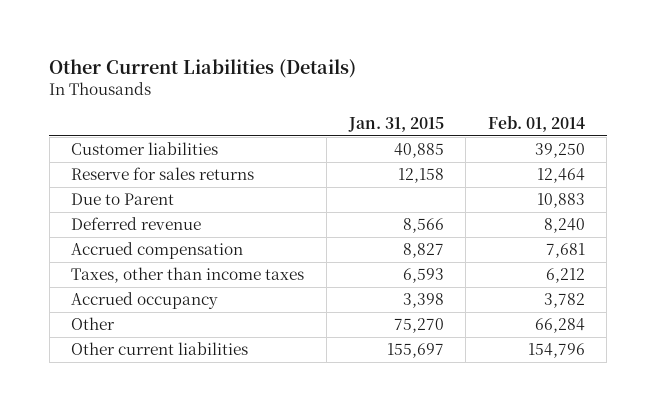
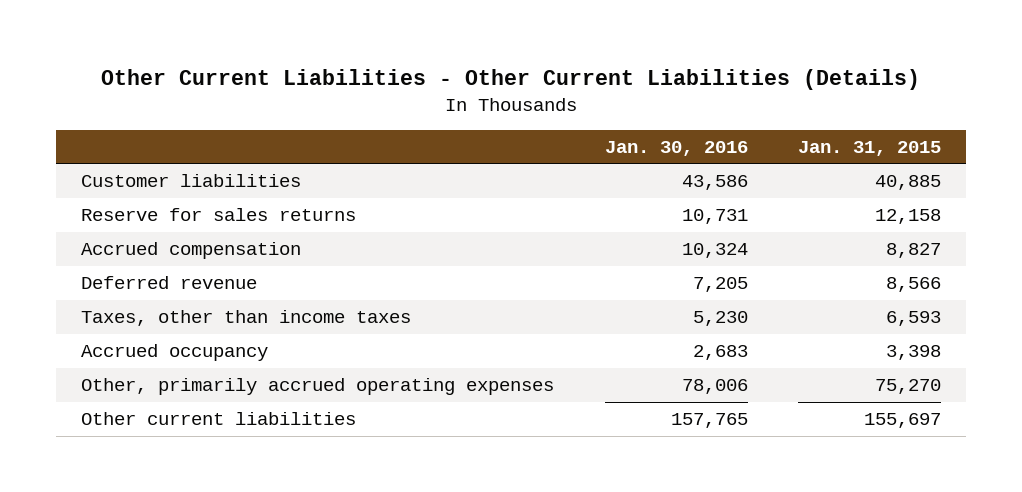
- Other Current Liabilities (Details)
+ Other Current Liabilities - Other Current Liabilities (Details)
- | Jan. 31, 2015 | Feb. 01, 2014
+ | Jan. 30, 2016 | Jan. 31, 2015
- Due to Parent | | 10,883
moved down: Deferred revenue | 7,205 | 8,566
- Other | 75,270 | 66,284
+ Other, primarily accrued operating expenses | 78,006 | 75,270

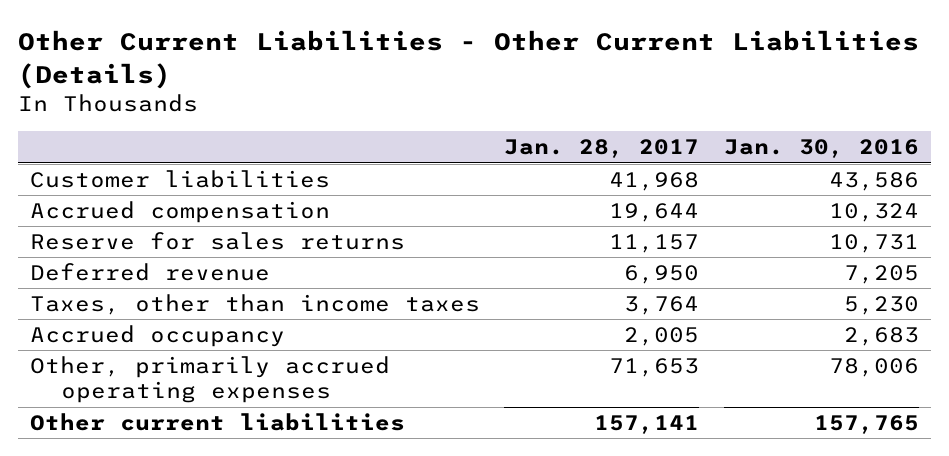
- | Jan. 30, 2016 | Jan. 31, 2015
+ | Jan. 28, 2017 | Jan. 30, 2016
moved down: Reserve for sales returns | 11,157 | 10,731

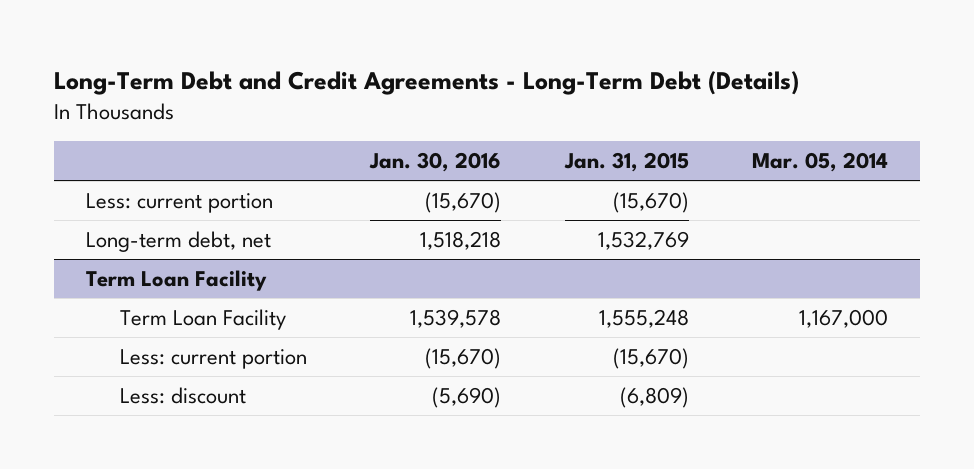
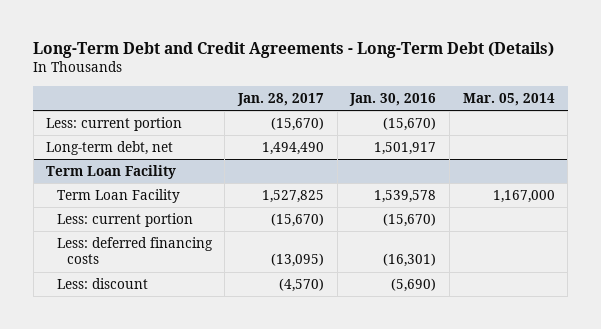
- | Jan. 30, 2016 | Jan. 31, 2015 | Mar. 05, 2014
+ | Jan. 28, 2017 | Jan. 30, 2016 | Mar. 05, 2014
- Long-term debt, net | 1,518,218 | 1,532,769 |
+ Long-term debt, net | 1,494,490 | 1,501,917 |
@ Term Loan Facility
+ Less: deferred financing costs | (13,095) | (16,301) |

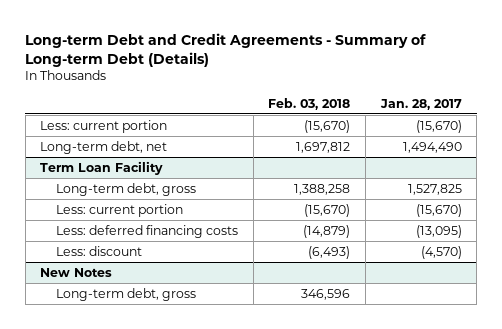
- Long-Term Debt and Credit Agreements - Long-Term Debt (Details)
+ Long-term Debt and Credit Agreements - Summary of Long-term Debt (Details)
- | Jan. 28, 2017 | Jan. 30, 2016 | Mar. 05, 2014
+ | Feb. 03, 2018 | Jan. 28, 2017
@ Term Loan Facility
- Term Loan Facility | 1,527,825 | 1,539,578 | 1,167,000
+ Long-term debt, gross | 1,388,258 | 1,527,825
+ New Notes
+ Long-term debt, gross | 346,596 |

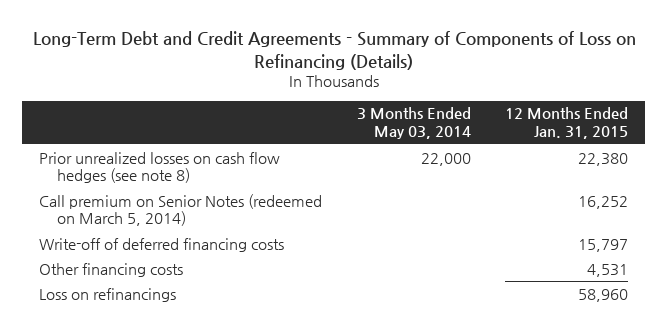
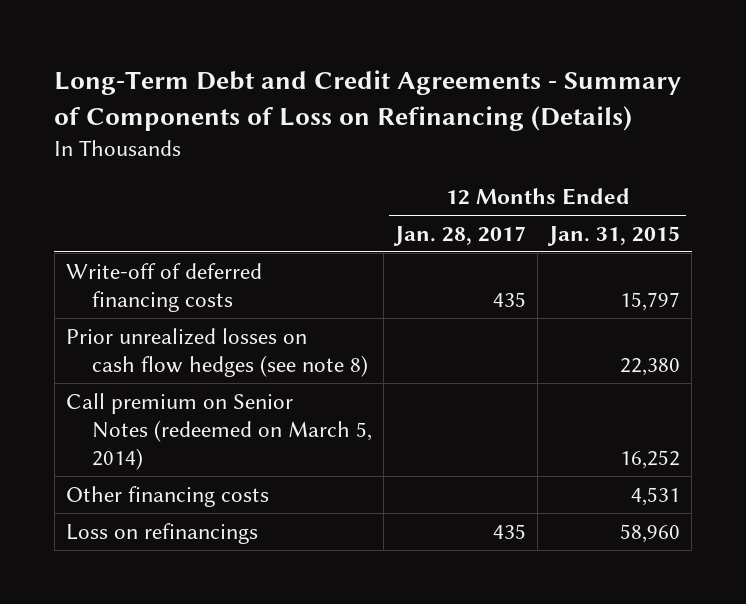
- | 3 Months Ended May 03, 2014 | 12 Months Ended Jan. 31, 2015
+ | 12 Months Ended Jan. 28, 2017 | 12 Months Ended Jan. 31, 2015
moved up: Write-off of deferred financing costs | 435 | 15,797

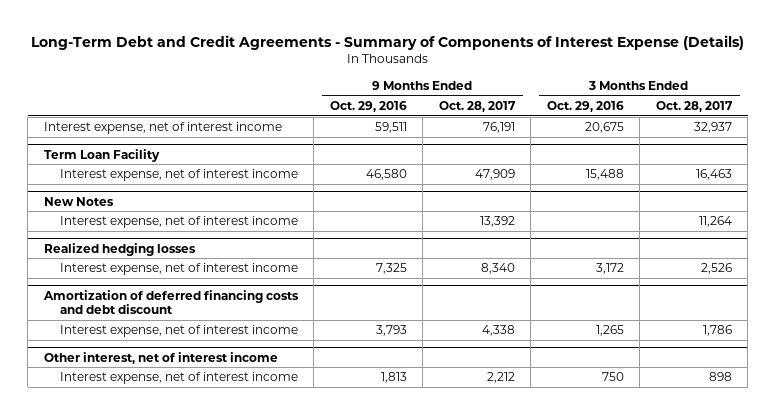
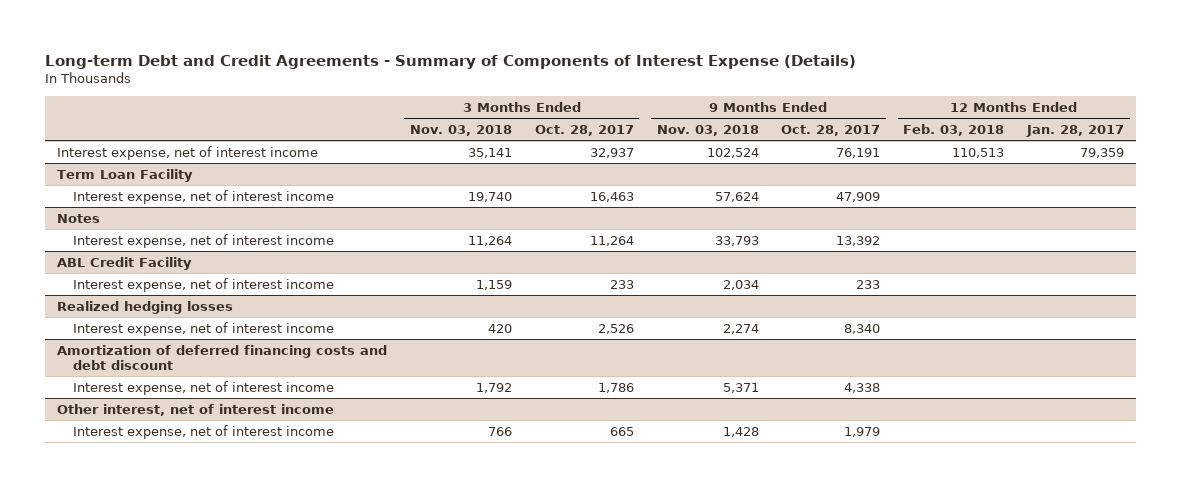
- Long-Term Debt and Credit Agreements - Summary of Components of Interest Expense (Details)
+ Long-term Debt and Credit Agreements - Summary of Components of Interest Expense (Details)
- | 9 Months Ended Oct. 29, 2016 | 9 Months Ended Oct. 28, 2017 | 3 Months Ended Oct. 29, 2016 | 3 Months Ended Oct. 28, 2017
+ | 3 Months Ended Nov. 03, 2018 | 3 Months Ended Oct. 28, 2017 | 9 Months Ended Nov. 03, 2018 | 9 Months Ended Oct. 28, 2017 | 12 Months Ended Feb. 03, 2018 | 12 Months Ended Jan. 28, 2017
- New Notes
+ Notes
+ ABL Credit Facility
+ Interest expense, net of interest income | 1,159 | 233 | 2,034 | 233 | |
@ Other interest, net of interest income
- Interest expense, net of interest income | 1,813 | 2,212 | 750 | 898
+ Interest expense, net of interest income | 766 | 665 | 1,428 | 1,979 | |

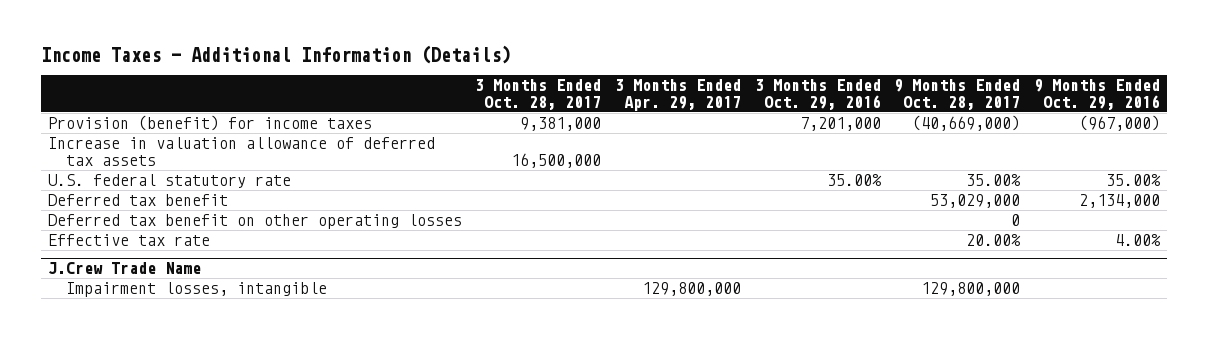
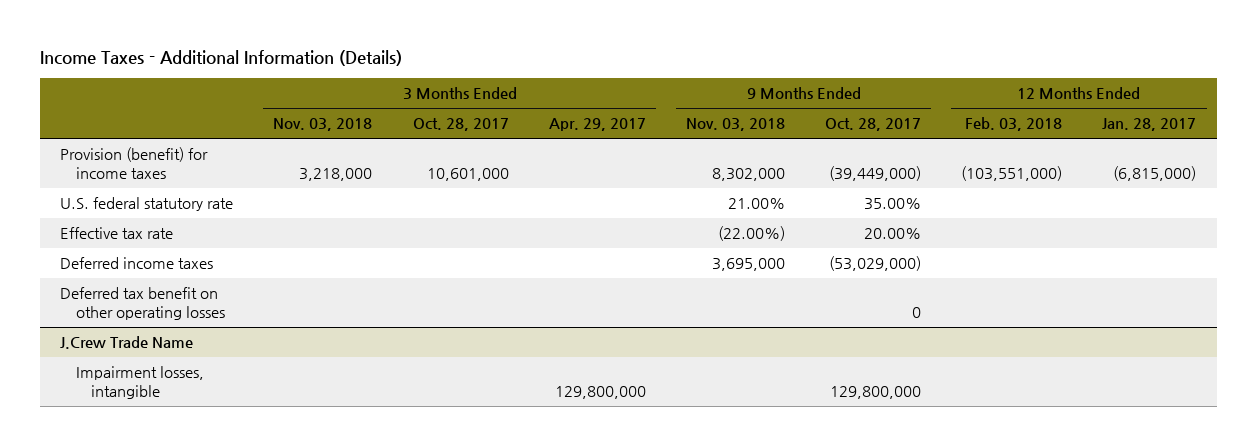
- | 3 Months Ended Oct. 28, 2017 | 3 Months Ended Apr. 29, 2017 | 3 Months Ended Oct. 29, 2016 | 9 Months Ended Oct. 28, 2017 | 9 Months Ended Oct. 29, 2016
+ | 3 Months Ended Nov. 03, 2018 | 3 Months Ended Oct. 28, 2017 | 3 Months Ended Apr. 29, 2017 | 9 Months Ended Nov. 03, 2018 | 9 Months Ended Oct. 28, 2017 | 12 Months Ended Feb. 03, 2018 | 12 Months Ended Jan. 28, 2017
- Provision (benefit) for income taxes | 9,381,000 | | 7,201,000 | (40,669,000) | (967,000)
- Increase in valuation allowance of deferred tax assets | 16,500,000 | | | |
+ Provision (benefit) for income taxes | 3,218,000 | 10,601,000 | | 8,302,000 | (39,449,000) | (103,551,000) | (6,815,000)
- Deferred tax benefit | | | | 53,029,000 | 2,134,000
+ Deferred income taxes | | | | 3,695,000 | (53,029,000) | |
moved down: Deferred tax benefit on other operating losses | | | | | 0 | |

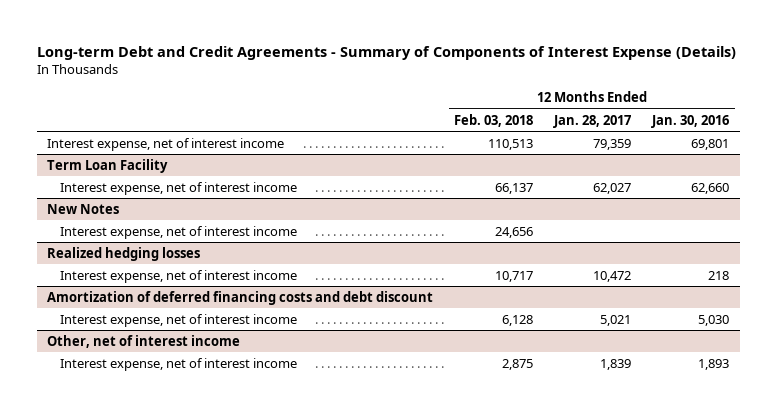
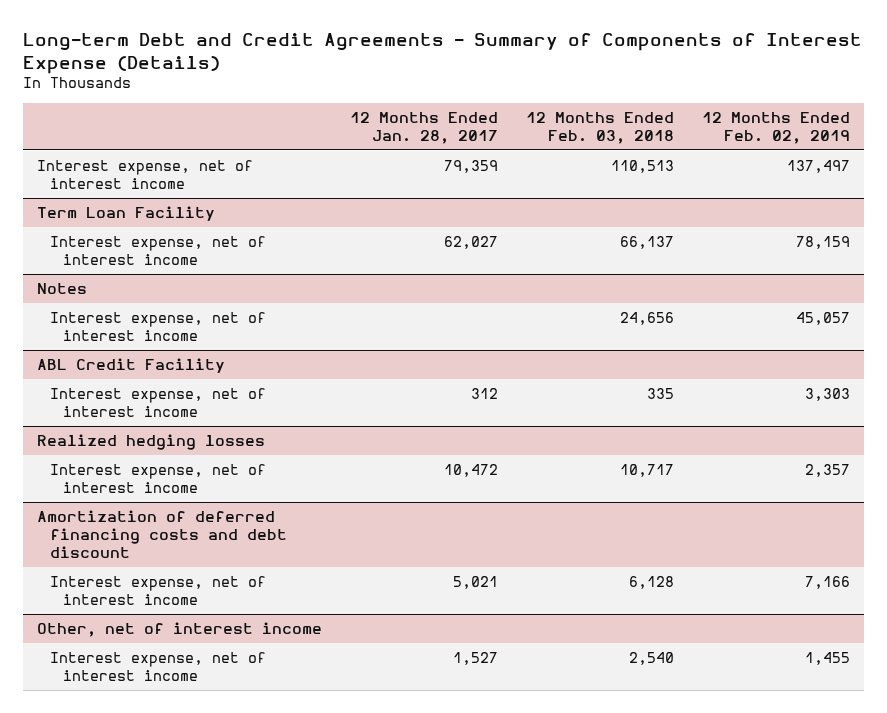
- | 12 Months Ended Feb. 03, 2018 | 12 Months Ended Jan. 28, 2017 | 12 Months Ended Jan. 30, 2016
+ | 12 Months Ended Jan. 28, 2017 | 12 Months Ended Feb. 03, 2018 | 12 Months Ended Feb. 02, 2019
- New Notes
+ Notes
+ ABL Credit Facility
+ Interest expense, net of interest income | 312 | 335 | 3,303
@ Other, net of interest income
- Interest expense, net of interest income | 2,875 | 1,839 | 1,893
+ Interest expense, net of interest income | 1,527 | 2,540 | 1,455

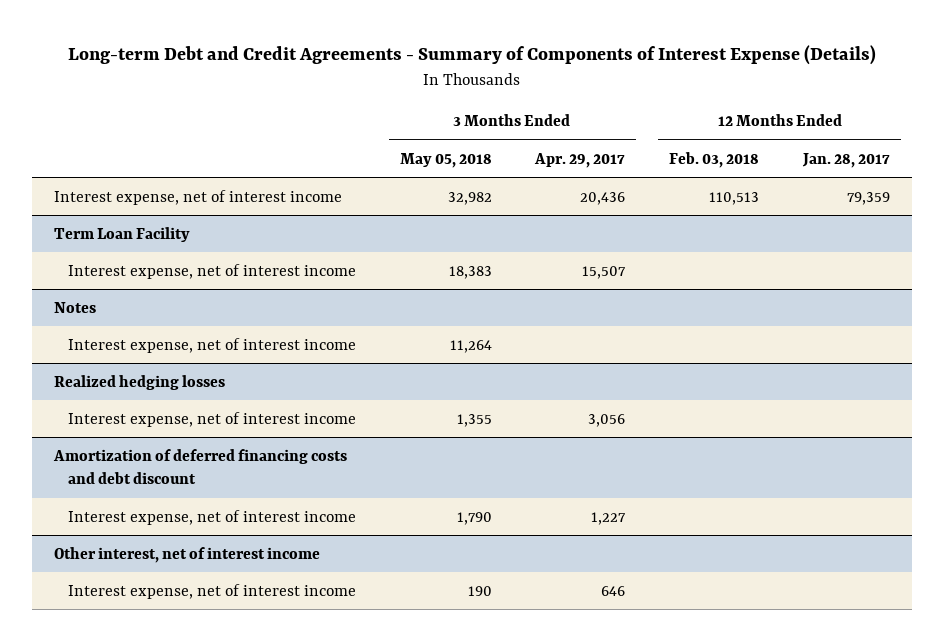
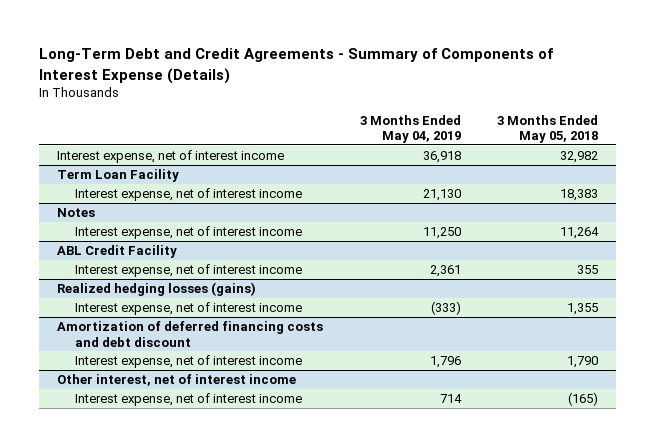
- Long-term Debt and Credit Agreements - Summary of Components of Interest Expense (Details)
+ Long-Term Debt and Credit Agreements - Summary of Components of Interest Expense (Details)
- | 3 Months Ended May 05, 2018 | 3 Months Ended Apr. 29, 2017 | 12 Months Ended Feb. 03, 2018 | 12 Months Ended Jan. 28, 2017
+ | 3 Months Ended May 04, 2019 | 3 Months Ended May 05, 2018
- Realized hedging losses
+ ABL Credit Facility
+ Interest expense, net of interest income | 2,361 | 355
+ Realized hedging losses (gains)
@ Other interest, net of interest income
- Interest expense, net of interest income | 190 | 646 | |
+ Interest expense, net of interest income | 714 | (165)

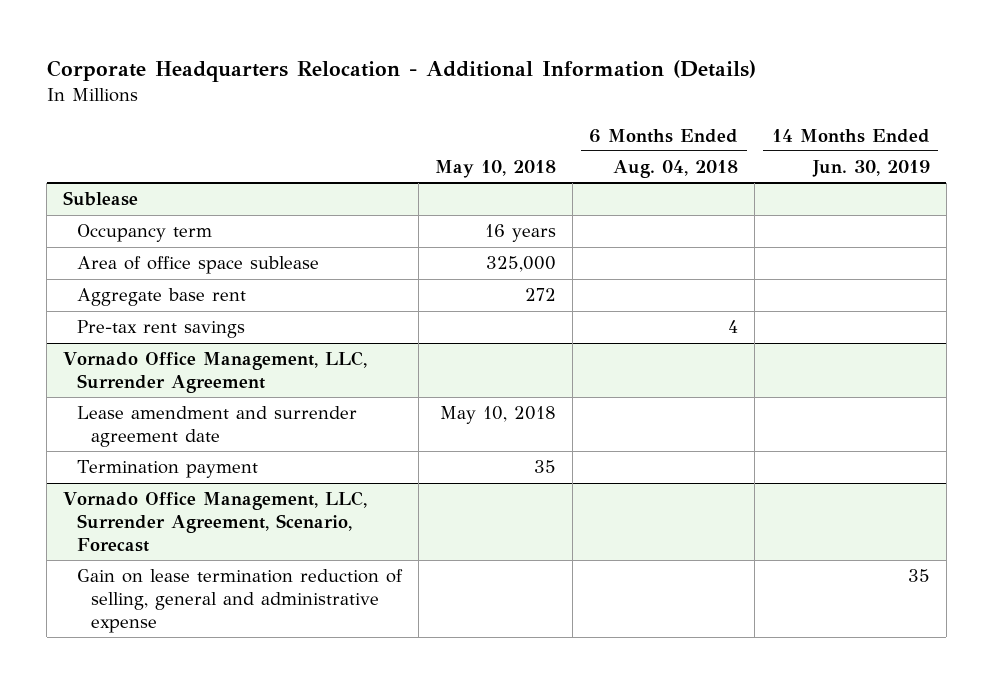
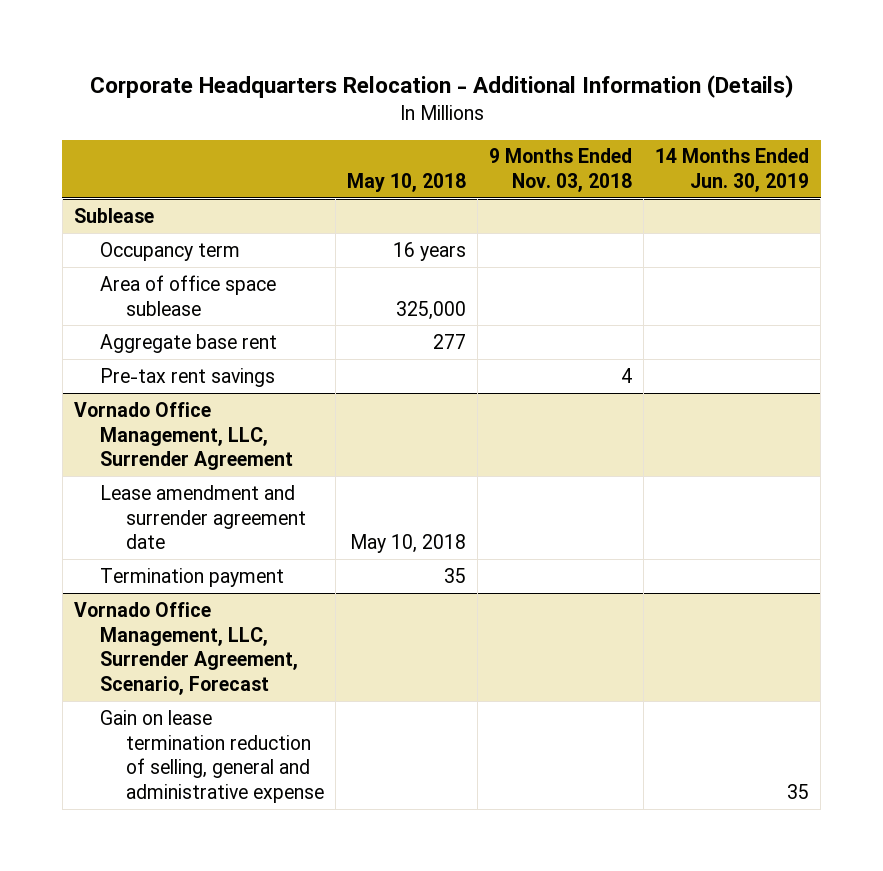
- | May 10, 2018 | 6 Months Ended Aug. 04, 2018 | 14 Months Ended Jun. 30, 2019
+ | May 10, 2018 | 9 Months Ended Nov. 03, 2018 | 14 Months Ended Jun. 30, 2019
@ Sublease
- Aggregate base rent | 272 | |
+ Aggregate base rent | 277 | |

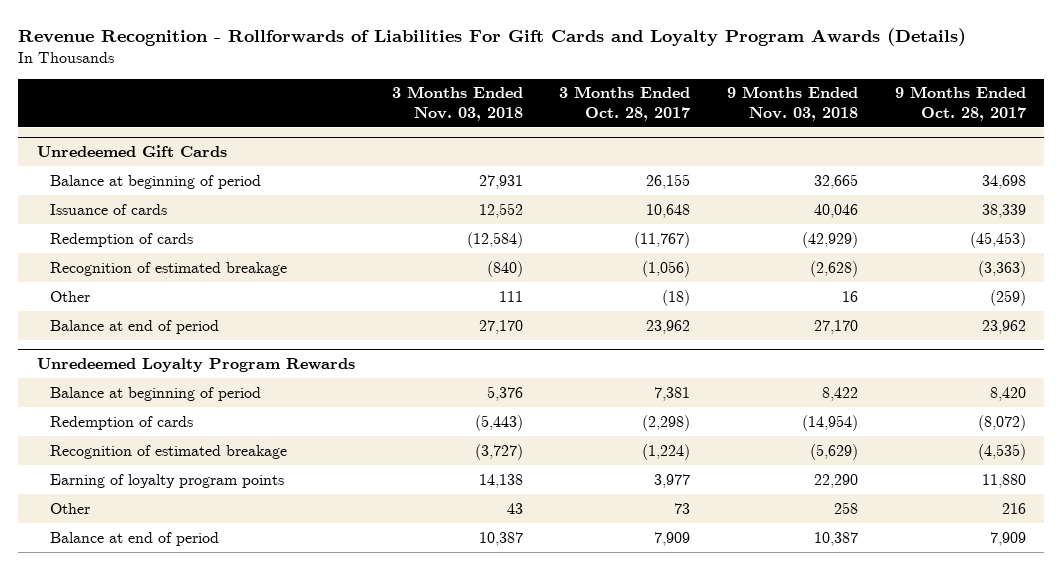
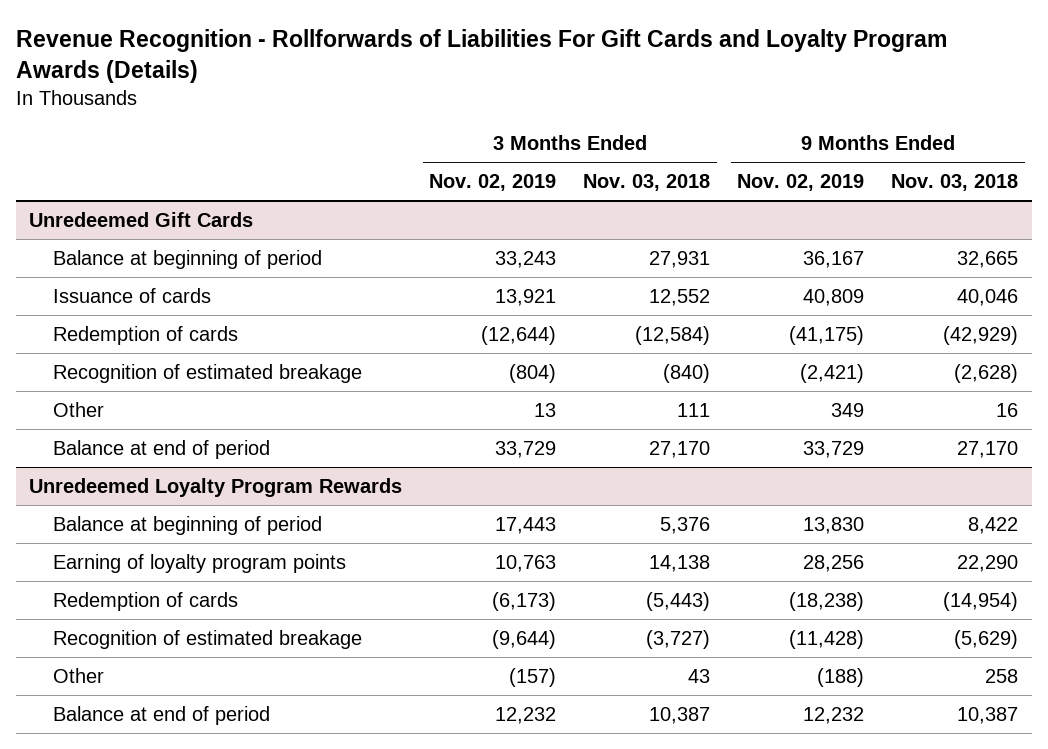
- | 3 Months Ended Nov. 03, 2018 | 3 Months Ended Oct. 28, 2017 | 9 Months Ended Nov. 03, 2018 | 9 Months Ended Oct. 28, 2017
+ | 3 Months Ended Nov. 02, 2019 | 3 Months Ended Nov. 03, 2018 | 9 Months Ended Nov. 02, 2019 | 9 Months Ended Nov. 03, 2018
@ Unredeemed Loyalty Program Rewards
moved up: Earning of loyalty program points | 10,763 | 14,138 | 28,256 | 22,290

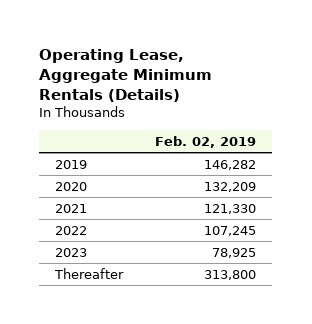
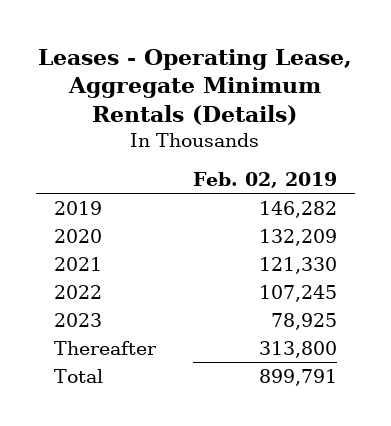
- Operating Lease, Aggregate Minimum Rentals (Details)
+ Leases - Operating Lease, Aggregate Minimum Rentals (Details)
+ Total | 899,791

